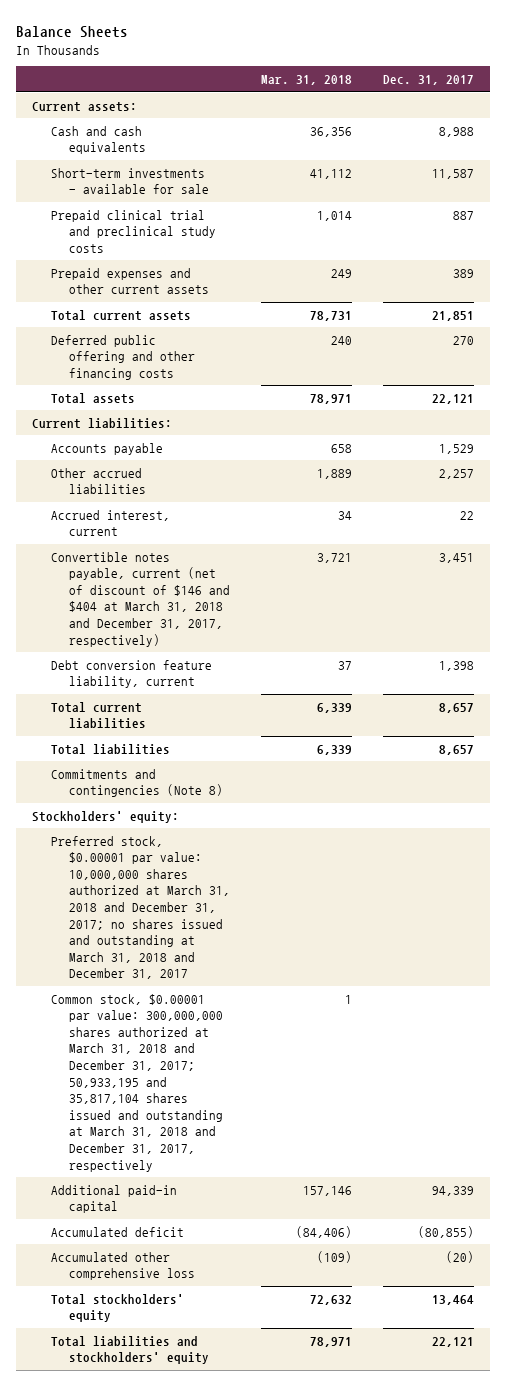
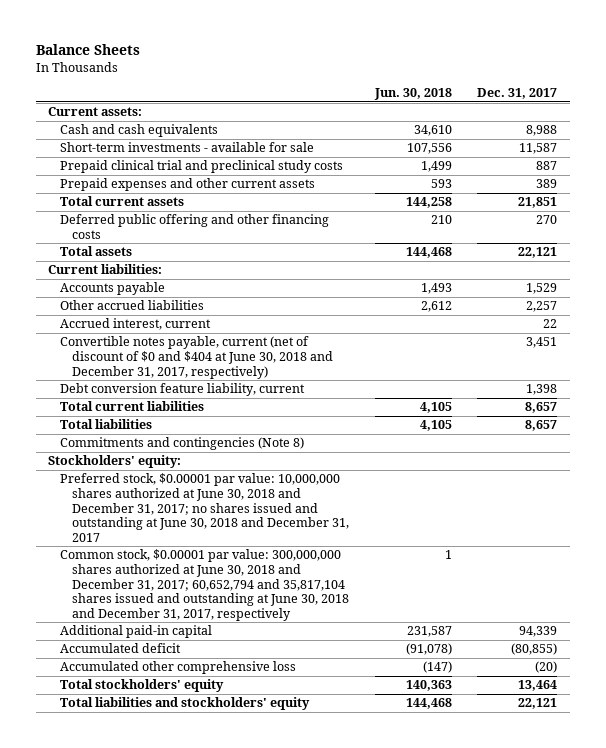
- | Mar. 31, 2018 | Dec. 31, 2017
+ | Jun. 30, 2018 | Dec. 31, 2017
- Convertible notes payable, current (net of discount of $146 and $404 at March 31, 2018 and December 31, 2017, respectively) | 3,721 | 3,451
+ Convertible notes payable, current (net of discount of $0 and $404 at June 30, 2018 and December 31, 2017, respectively) | | 3,451
- Preferred stock, $0.00001 par value: 10,000,000 shares authorized at March 31, 2018 and December 31, 2017; no shares issued and outstanding at March 31, 2018 and December 31, 2017
- Common stock, $0.00001 par value: 300,000,000 shares authorized at March 31, 2018 and December 31, 2017; 50,933,195 and 35,817,104 shares issued and outstanding at March 31, 2018 and December 31, 2017, respectively | 1 |
+ Preferred stock, $0.00001 par value: 10,000,000 shares authorized at June 30, 2018 and December 31, 2017; no shares issued and outstanding at June 30, 2018 and December 31, 2017
+ Common stock, $0.00001 par value: 300,000,000 shares authorized at June 30, 2018 and December 31, 2017; 60,652,794 and 35,817,104 shares issued and outstanding at June 30, 2018 and December 31, 2017, respectively | 1 |

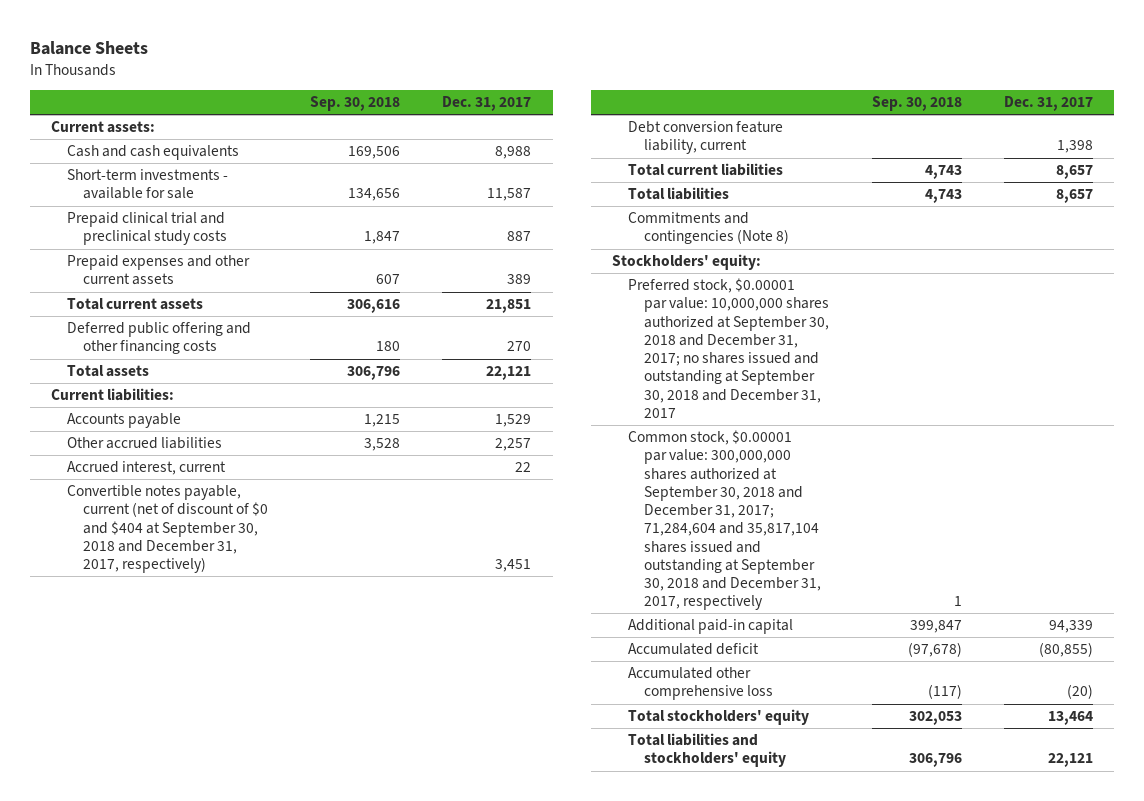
- | Jun. 30, 2018 | Dec. 31, 2017
+ | Sep. 30, 2018 | Dec. 31, 2017
- Convertible notes payable, current (net of discount of $0 and $404 at June 30, 2018 and December 31, 2017, respectively) | | 3,451
+ Convertible notes payable, current (net of discount of $0 and $404 at September 30, 2018 and December 31, 2017, respectively) | | 3,451
- Preferred stock, $0.00001 par value: 10,000,000 shares authorized at June 30, 2018 and December 31, 2017; no shares issued and outstanding at June 30, 2018 and December 31, 2017
- Common stock, $0.00001 par value: 300,000,000 shares authorized at June 30, 2018 and December 31, 2017; 60,652,794 and 35,817,104 shares issued and outstanding at June 30, 2018 and December 31, 2017, respectively | 1 |
+ Preferred stock, $0.00001 par value: 10,000,000 shares authorized at September 30, 2018 and December 31, 2017; no shares issued and outstanding at September 30, 2018 and December 31, 2017
+ Common stock, $0.00001 par value: 300,000,000 shares authorized at September 30, 2018 and December 31, 2017; 71,284,604 and 35,817,104 shares issued and outstanding at September 30, 2018 and December 31, 2017, respectively | 1 |

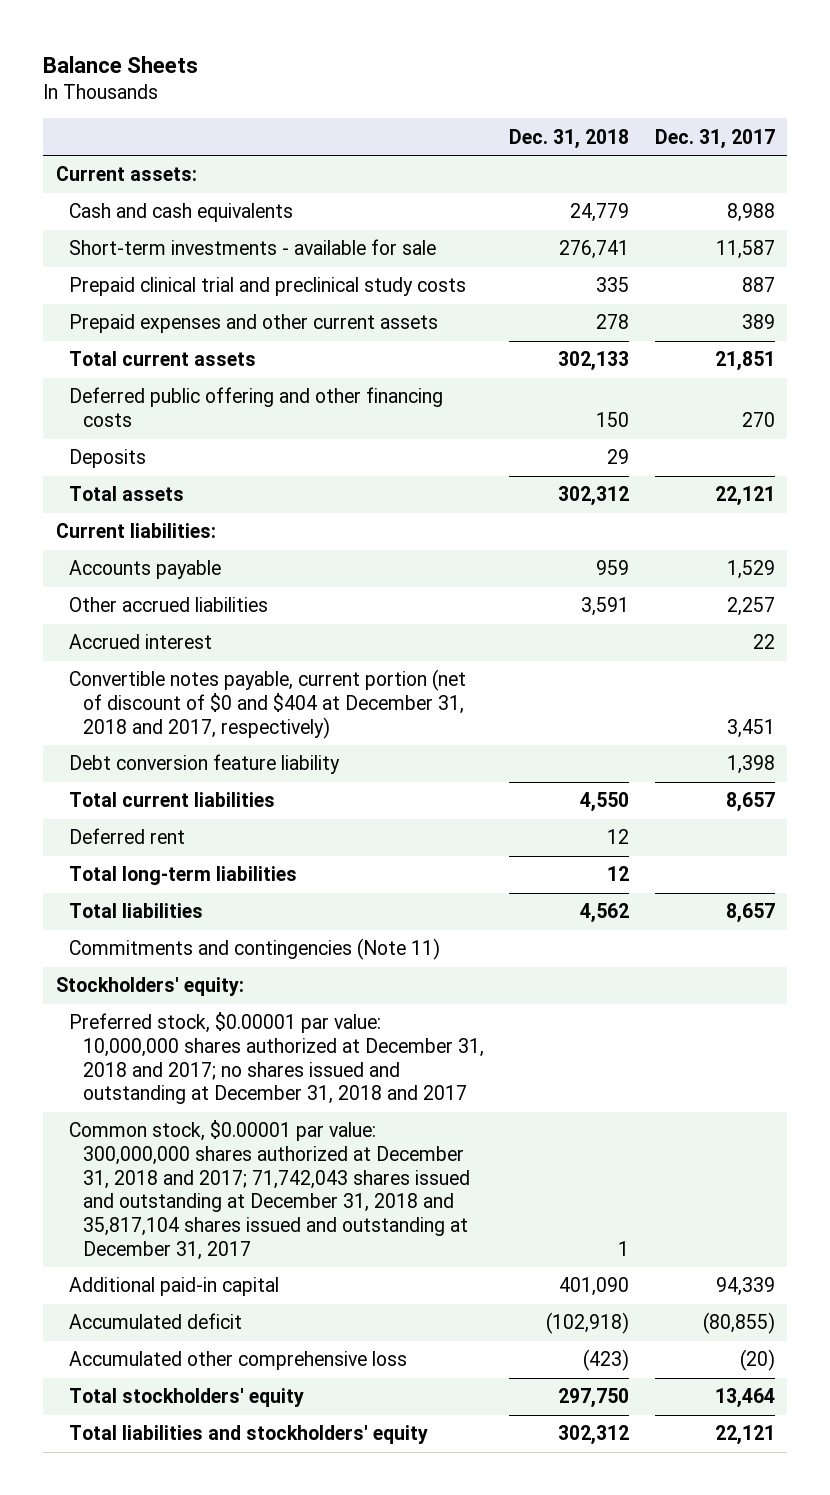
- | Sep. 30, 2018 | Dec. 31, 2017
+ | Dec. 31, 2018 | Dec. 31, 2017
+ Deposits | 29 |
- Accrued interest, current | | 22
- Convertible notes payable, current (net of discount of $0 and $404 at September 30, 2018 and December 31, 2017, respectively) | | 3,451
- Debt conversion feature liability, current | | 1,398
+ Accrued interest | | 22
+ Convertible notes payable, current portion (net of discount of $0 and $404 at December 31, 2018 and 2017, respectively) | | 3,451
+ Debt conversion feature liability | | 1,398
+ Deferred rent | 12 |
+ Total long-term liabilities | 12 |
- Commitments and contingencies (Note 8)
+ Commitments and contingencies (Note 11)
- Preferred stock, $0.00001 par value: 10,000,000 shares authorized at September 30, 2018 and December 31, 2017; no shares issued and outstanding at September 30, 2018 and December 31, 2017
- Common stock, $0.00001 par value: 300,000,000 shares authorized at September 30, 2018 and December 31, 2017; 71,284,604 and 35,817,104 shares issued and outstanding at September 30, 2018 and December 31, 2017, respectively | 1 |
+ Preferred stock, $0.00001 par value: 10,000,000 shares authorized at December 31, 2018 and 2017; no shares issued and outstanding at December 31, 2018 and 2017
+ Common stock, $0.00001 par value: 300,000,000 shares authorized at December 31, 2018 and 2017; 71,742,043 shares issued and outstanding at December 31, 2018 and 35,817,104 shares issued and outstanding at December 31, 2017 | 1 |

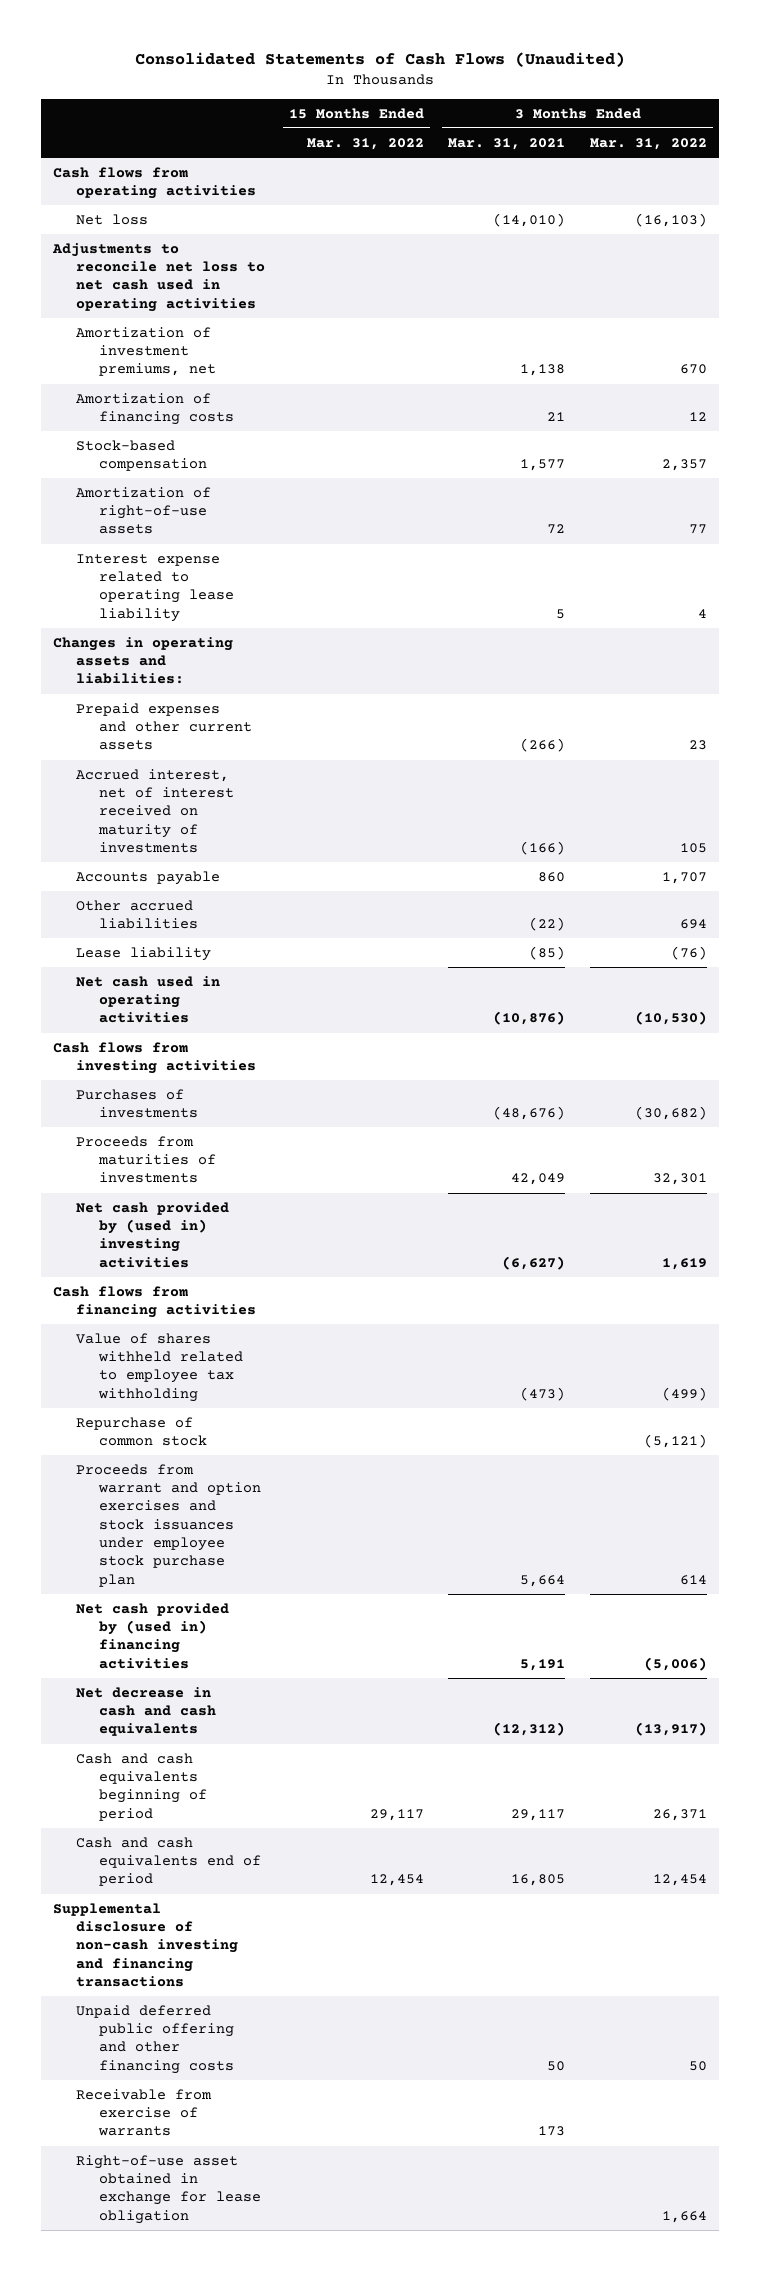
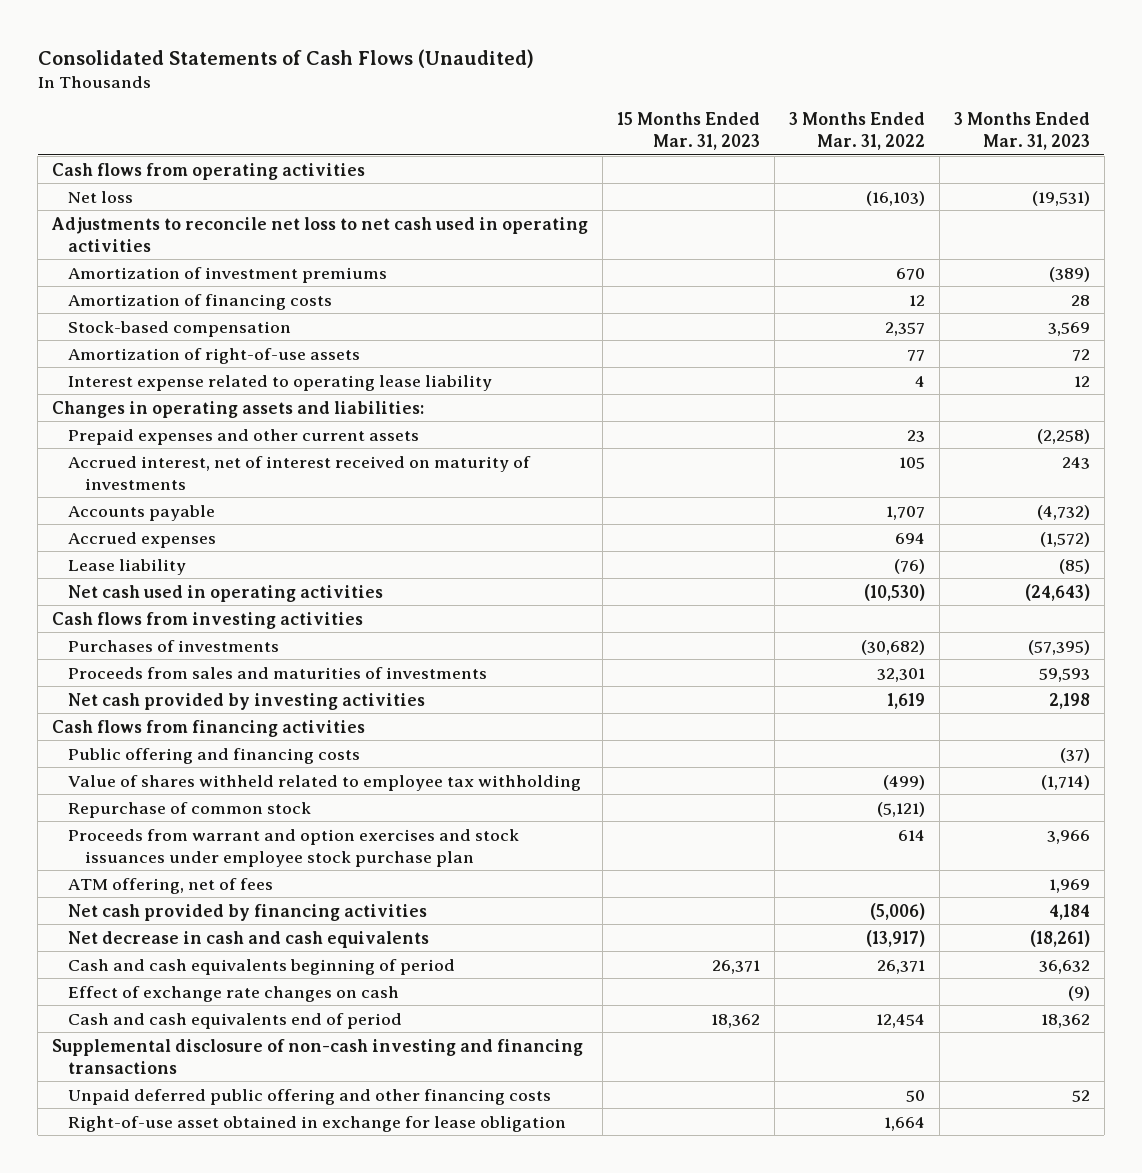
- | 15 Months Ended Mar. 31, 2022 | 3 Months Ended Mar. 31, 2021 | 3 Months Ended Mar. 31, 2022
+ | 15 Months Ended Mar. 31, 2023 | 3 Months Ended Mar. 31, 2022 | 3 Months Ended Mar. 31, 2023
- Amortization of investment premiums, net | | 1,138 | 670
+ Amortization of investment premiums | | 670 | (389)
- Other accrued liabilities | | (22) | 694
+ Accrued expenses | | 694 | (1,572)
- Proceeds from maturities of investments | | 42,049 | 32,301
- Net cash provided by (used in) investing activities | | (6,627) | 1,619
+ Proceeds from sales and maturities of investments | | 32,301 | 59,593
+ Net cash provided by investing activities | | 1,619 | 2,198
+ Public offering and financing costs | | | (37)
- Net cash provided by (used in) financing activities | | 5,191 | (5,006)
+ ATM offering, net of fees | | | 1,969
+ Net cash provided by financing activities | | (5,006) | 4,184
+ Effect of exchange rate changes on cash | | | (9)
- Receivable from exercise of warrants | | 173 |

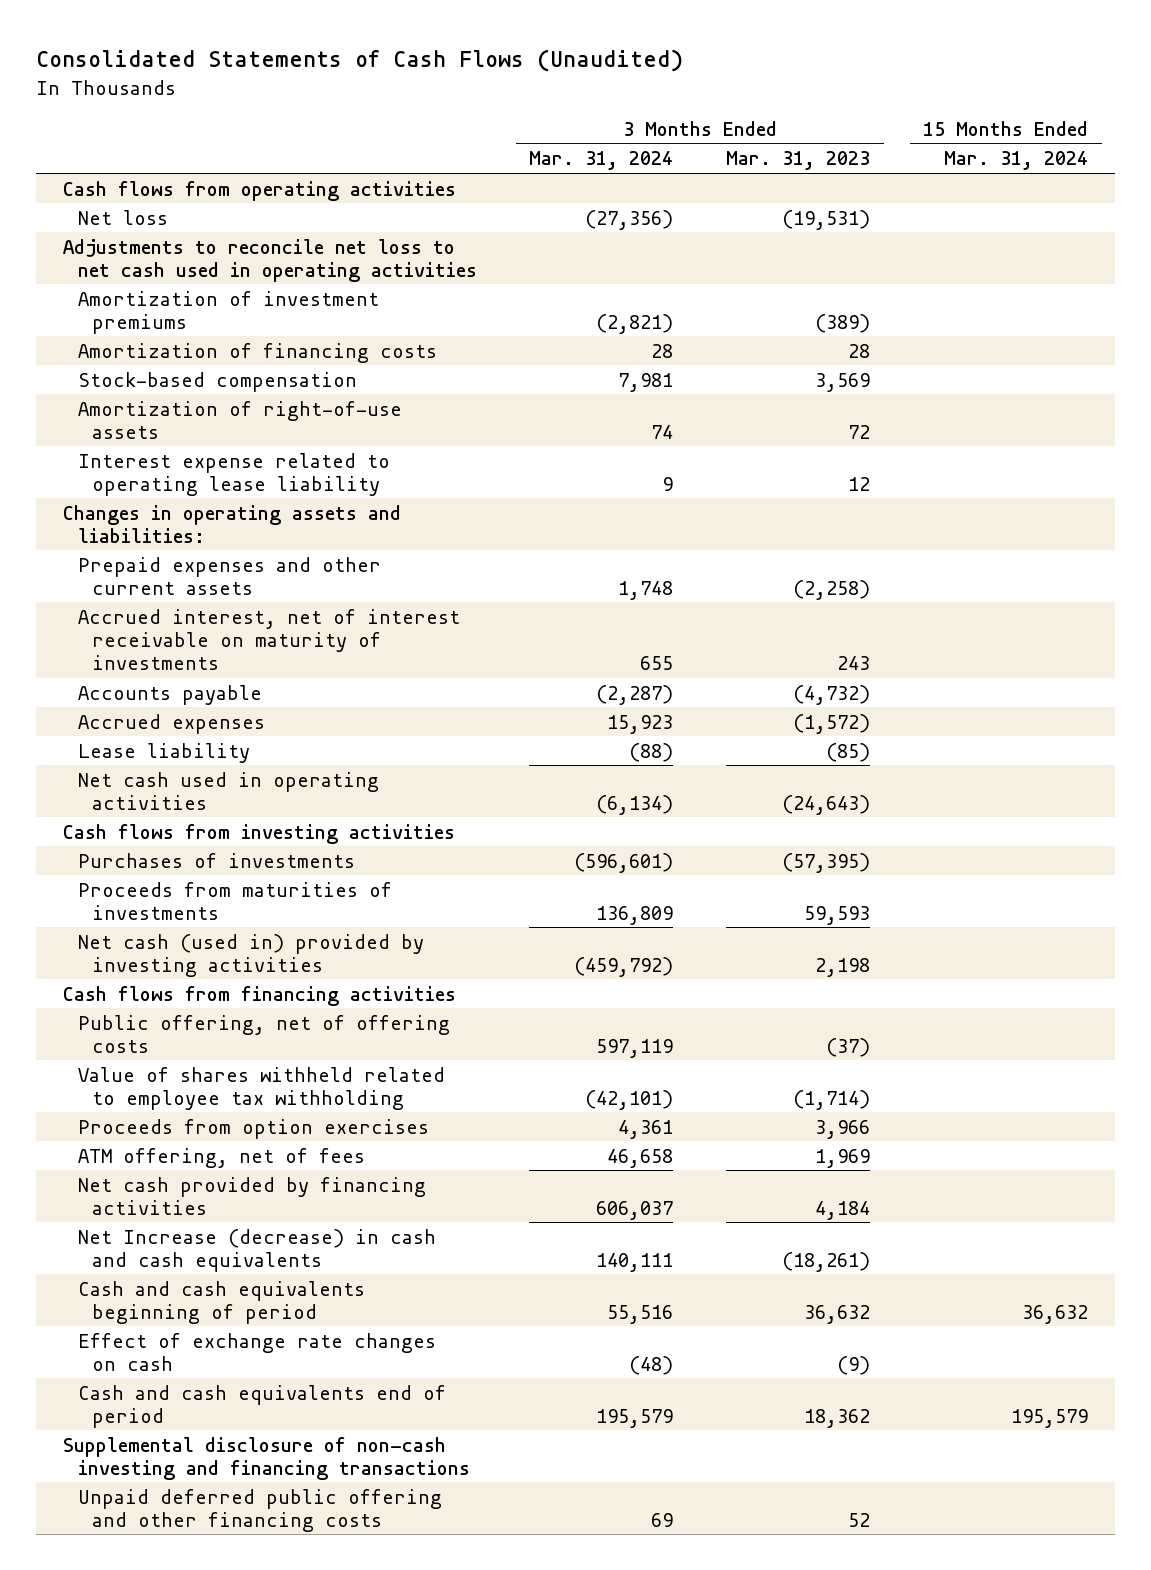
- | 15 Months Ended Mar. 31, 2023 | 3 Months Ended Mar. 31, 2022 | 3 Months Ended Mar. 31, 2023
+ | 3 Months Ended Mar. 31, 2024 | 3 Months Ended Mar. 31, 2023 | 15 Months Ended Mar. 31, 2024
- Accrued interest, net of interest received on maturity of investments | | 105 | 243
+ Accrued interest, net of interest receivable on maturity of investments | 655 | 243 |
- Proceeds from sales and maturities of investments | | 32,301 | 59,593
- Net cash provided by investing activities | | 1,619 | 2,198
+ Proceeds from maturities of investments | 136,809 | 59,593 |
+ Net cash (used in) provided by investing activities | (459,792) | 2,198 |
- Public offering and financing costs | | | (37)
+ Public offering, net of offering costs | 597,119 | (37) |
- Repurchase of common stock | | (5,121) |
- Proceeds from warrant and option exercises and stock issuances under employee stock purchase plan | | 614 | 3,966
+ Proceeds from option exercises | 4,361 | 3,966 |
- Net decrease in cash and cash equivalents | | (13,917) | (18,261)
+ Net Increase (decrease) in cash and cash equivalents | 140,111 | (18,261) |
- Right-of-use asset obtained in exchange for lease obligation | | 1,664 |

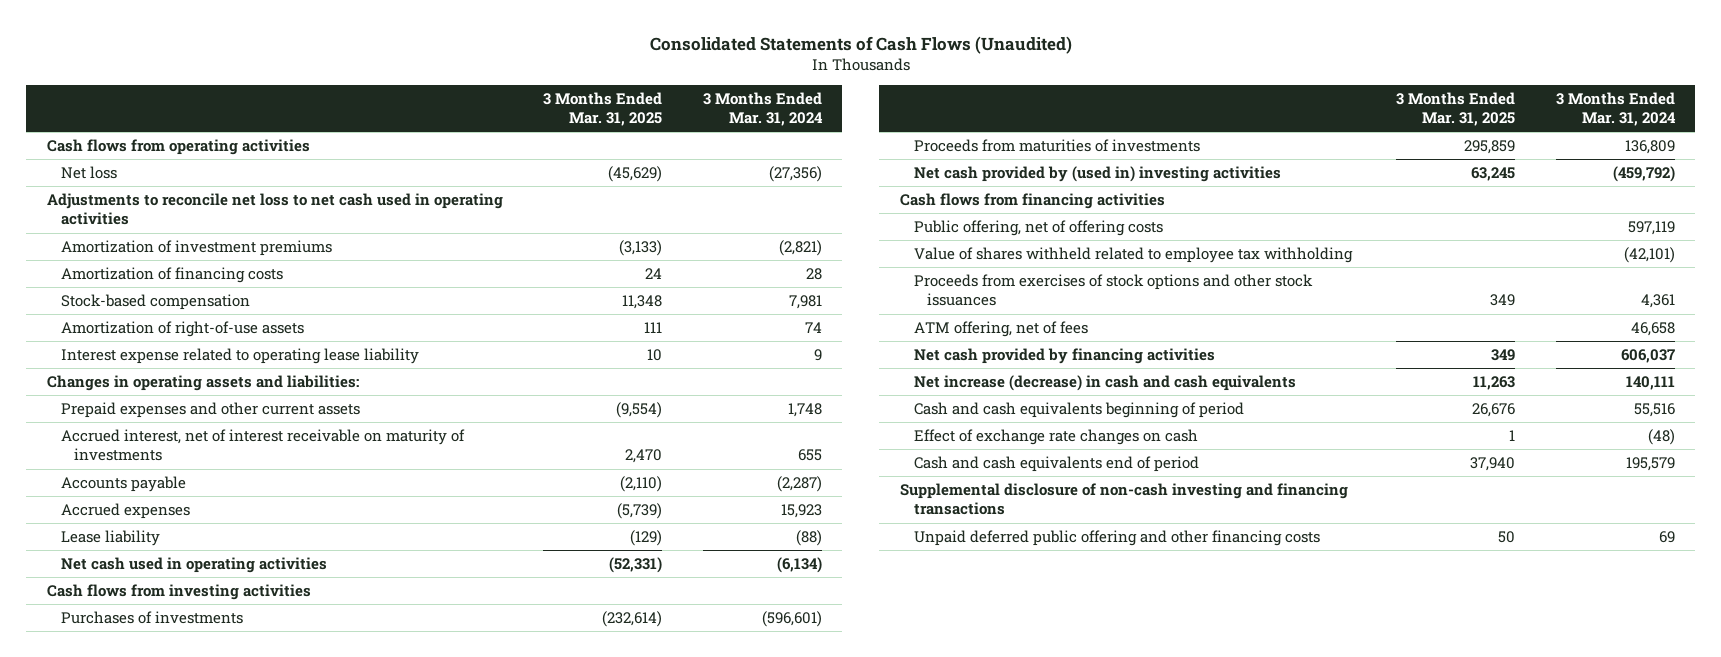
- | 3 Months Ended Mar. 31, 2024 | 3 Months Ended Mar. 31, 2023 | 15 Months Ended Mar. 31, 2024
+ | 3 Months Ended Mar. 31, 2025 | 3 Months Ended Mar. 31, 2024
- Net cash (used in) provided by investing activities | (459,792) | 2,198 |
+ Net cash provided by (used in) investing activities | 63,245 | (459,792)
- Proceeds from option exercises | 4,361 | 3,966 |
+ Proceeds from exercises of stock options and other stock issuances | 349 | 4,361
- Net Increase (decrease) in cash and cash equivalents | 140,111 | (18,261) |
+ Net increase (decrease) in cash and cash equivalents | 11,263 | 140,111

